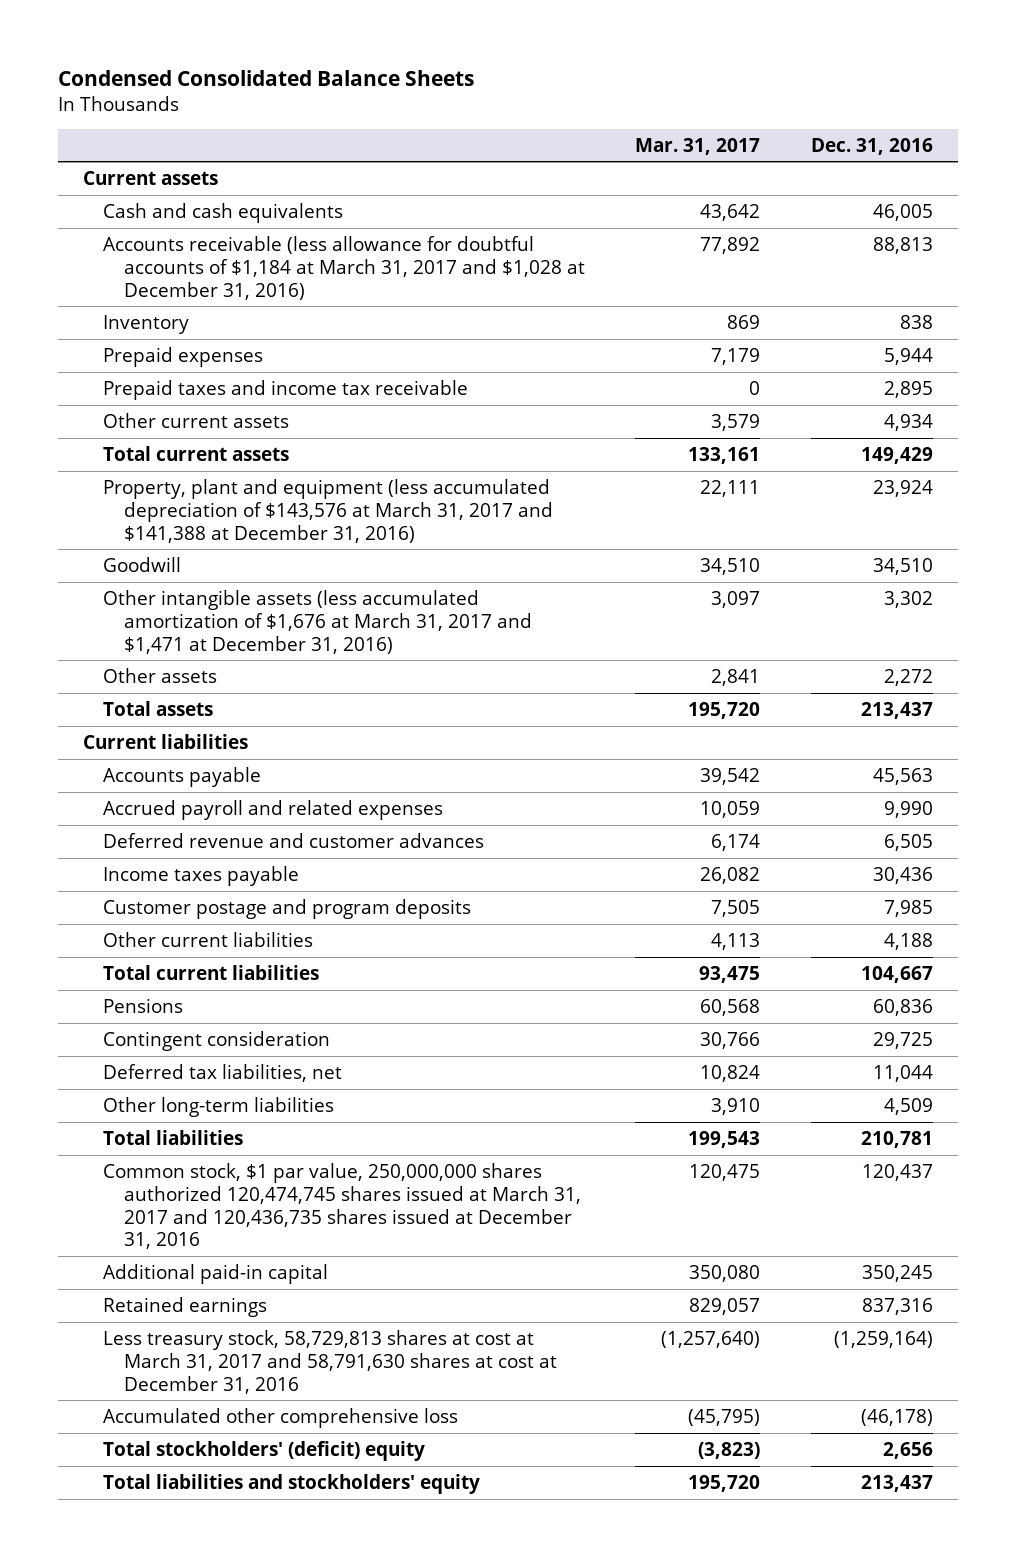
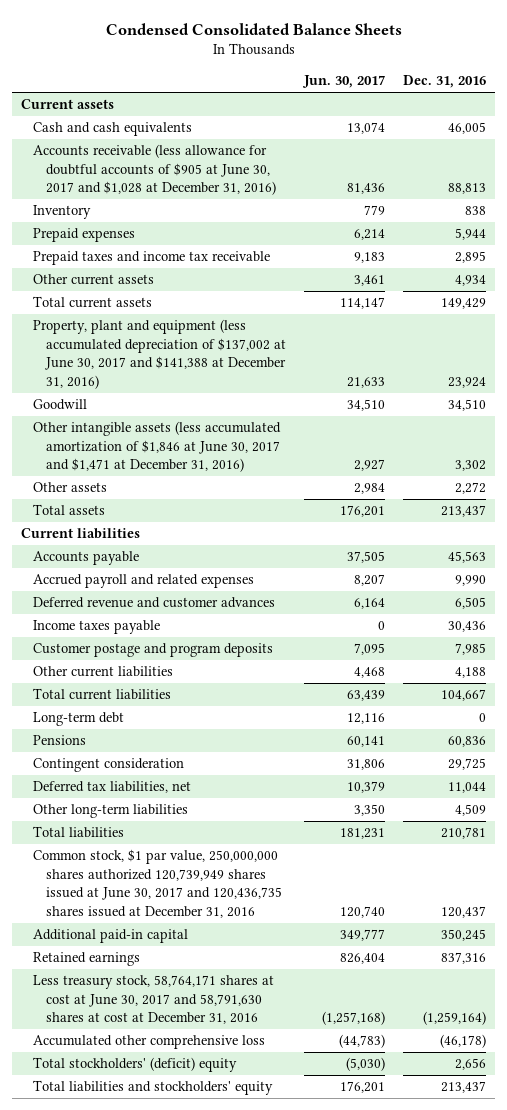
- | Mar. 31, 2017 | Dec. 31, 2016
+ | Jun. 30, 2017 | Dec. 31, 2016
- Accounts receivable (less allowance for doubtful accounts of $1,184 at March 31, 2017 and $1,028 at December 31, 2016) | 77,892 | 88,813
+ Accounts receivable (less allowance for doubtful accounts of $905 at June 30, 2017 and $1,028 at December 31, 2016) | 81,436 | 88,813
- Property, plant and equipment (less accumulated depreciation of $143,576 at March 31, 2017 and $141,388 at December 31, 2016) | 22,111 | 23,924
+ Property, plant and equipment (less accumulated depreciation of $137,002 at June 30, 2017 and $141,388 at December 31, 2016) | 21,633 | 23,924
- Other intangible assets (less accumulated amortization of $1,676 at March 31, 2017 and $1,471 at December 31, 2016) | 3,097 | 3,302
+ Other intangible assets (less accumulated amortization of $1,846 at June 30, 2017 and $1,471 at December 31, 2016) | 2,927 | 3,302
+ Long-term debt | 12,116 | 0
- Common stock, $1 par value, 250,000,000 shares authorized 120,474,745 shares issued at March 31, 2017 and 120,436,735 shares issued at December 31, 2016 | 120,475 | 120,437
+ Common stock, $1 par value, 250,000,000 shares authorized 120,739,949 shares issued at June 30, 2017 and 120,436,735 shares issued at December 31, 2016 | 120,740 | 120,437
- Less treasury stock, 58,729,813 shares at cost at March 31, 2017 and 58,791,630 shares at cost at December 31, 2016 | (1,257,640) | (1,259,164)
+ Less treasury stock, 58,764,171 shares at cost at June 30, 2017 and 58,791,630 shares at cost at December 31, 2016 | (1,257,168) | (1,259,164)

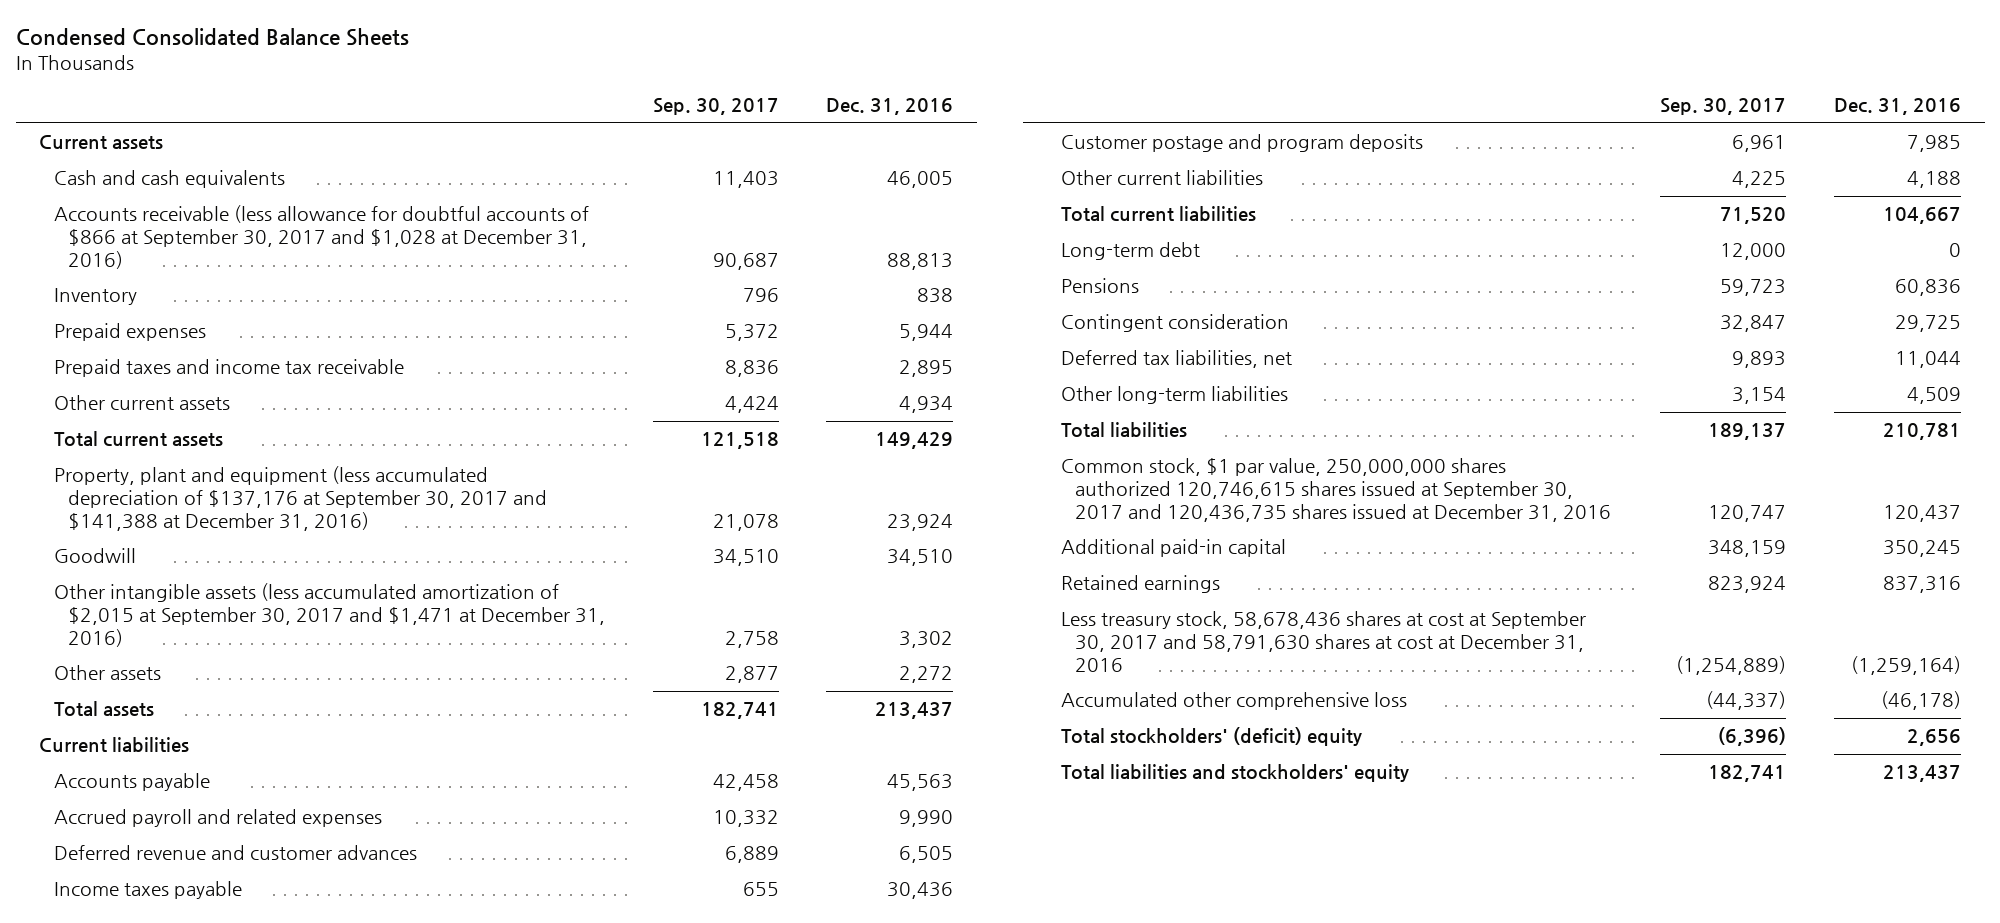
- | Jun. 30, 2017 | Dec. 31, 2016
+ | Sep. 30, 2017 | Dec. 31, 2016
- Accounts receivable (less allowance for doubtful accounts of $905 at June 30, 2017 and $1,028 at December 31, 2016) | 81,436 | 88,813
+ Accounts receivable (less allowance for doubtful accounts of $866 at September 30, 2017 and $1,028 at December 31, 2016) | 90,687 | 88,813
- Property, plant and equipment (less accumulated depreciation of $137,002 at June 30, 2017 and $141,388 at December 31, 2016) | 21,633 | 23,924
+ Property, plant and equipment (less accumulated depreciation of $137,176 at September 30, 2017 and $141,388 at December 31, 2016) | 21,078 | 23,924
- Other intangible assets (less accumulated amortization of $1,846 at June 30, 2017 and $1,471 at December 31, 2016) | 2,927 | 3,302
+ Other intangible assets (less accumulated amortization of $2,015 at September 30, 2017 and $1,471 at December 31, 2016) | 2,758 | 3,302
- Common stock, $1 par value, 250,000,000 shares authorized 120,739,949 shares issued at June 30, 2017 and 120,436,735 shares issued at December 31, 2016 | 120,740 | 120,437
+ Common stock, $1 par value, 250,000,000 shares authorized 120,746,615 shares issued at September 30, 2017 and 120,436,735 shares issued at December 31, 2016 | 120,747 | 120,437
- Less treasury stock, 58,764,171 shares at cost at June 30, 2017 and 58,791,630 shares at cost at December 31, 2016 | (1,257,168) | (1,259,164)
+ Less treasury stock, 58,678,436 shares at cost at September 30, 2017 and 58,791,630 shares at cost at December 31, 2016 | (1,254,889) | (1,259,164)

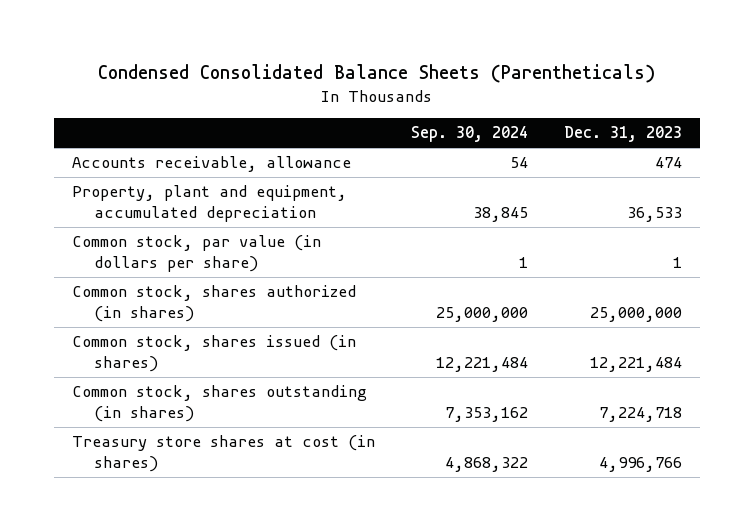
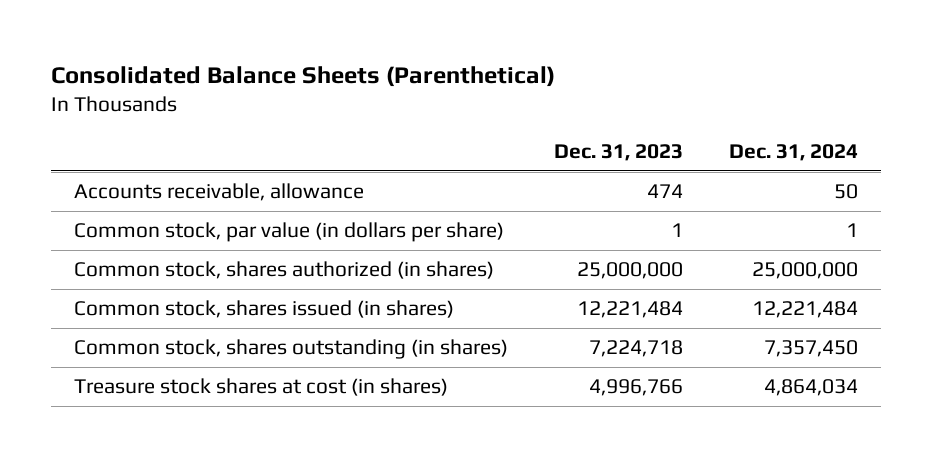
- Condensed Consolidated Balance Sheets (Parentheticals)
+ Consolidated Balance Sheets (Parenthetical)
- | Sep. 30, 2024 | Dec. 31, 2023
+ | Dec. 31, 2023 | Dec. 31, 2024
- Property, plant and equipment, accumulated depreciation | 38,845 | 36,533
- Treasury store shares at cost (in shares) | 4,868,322 | 4,996,766
+ Treasure stock shares at cost (in shares) | 4,996,766 | 4,864,034

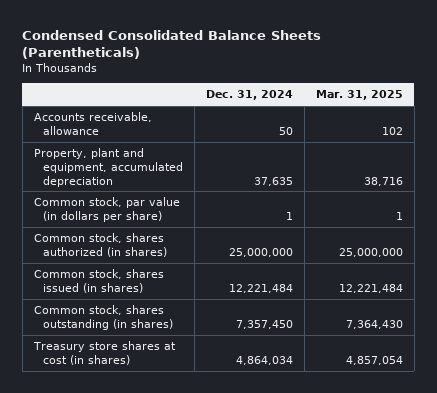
- Consolidated Balance Sheets (Parenthetical)
+ Condensed Consolidated Balance Sheets (Parentheticals)
- | Dec. 31, 2023 | Dec. 31, 2024
+ | Dec. 31, 2024 | Mar. 31, 2025
+ Property, plant and equipment, accumulated depreciation | 37,635 | 38,716
- Treasure stock shares at cost (in shares) | 4,996,766 | 4,864,034
+ Treasury store shares at cost (in shares) | 4,864,034 | 4,857,054

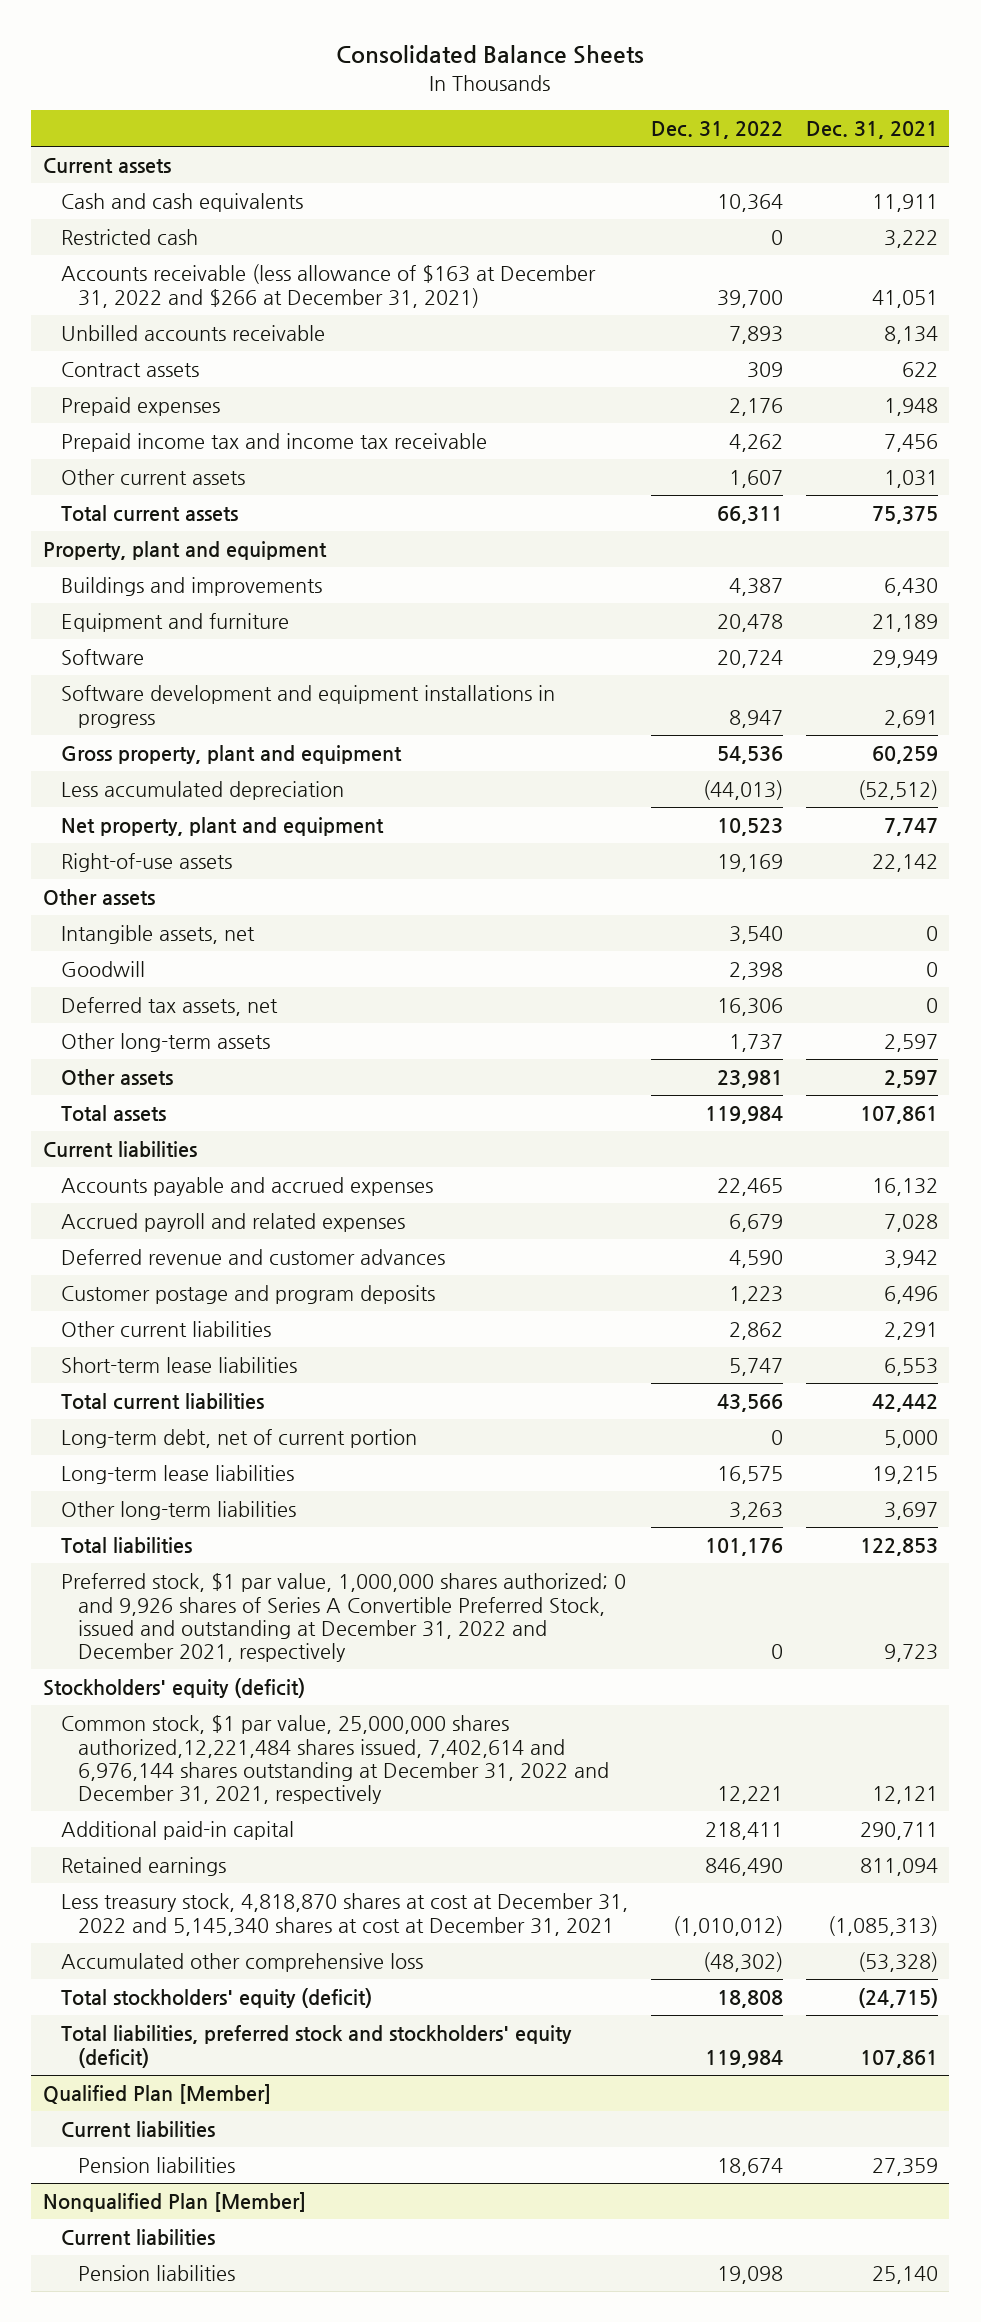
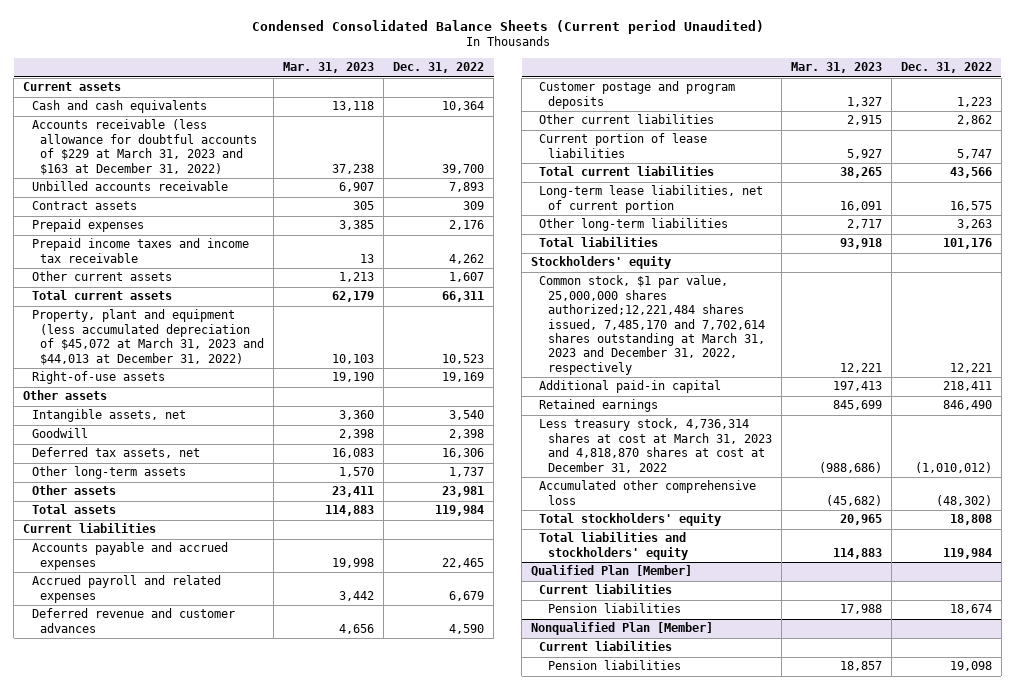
- Consolidated Balance Sheets
+ Condensed Consolidated Balance Sheets (Current period Unaudited)
- | Dec. 31, 2022 | Dec. 31, 2021
+ | Mar. 31, 2023 | Dec. 31, 2022
- Restricted cash | 0 | 3,222
- Accounts receivable (less allowance of $163 at December 31, 2022 and $266 at December 31, 2021) | 39,700 | 41,051
+ Accounts receivable (less allowance for doubtful accounts of $229 at March 31, 2023 and $163 at December 31, 2022) | 37,238 | 39,700
- Prepaid income tax and income tax receivable | 4,262 | 7,456
+ Prepaid income taxes and income tax receivable | 13 | 4,262
- Property, plant and equipment
- Buildings and improvements | 4,387 | 6,430
- Equipment and furniture | 20,478 | 21,189
- Software | 20,724 | 29,949
- Software development and equipment installations in progress | 8,947 | 2,691
- Gross property, plant and equipment | 54,536 | 60,259
- Less accumulated depreciation | (44,013) | (52,512)
- Net property, plant and equipment | 10,523 | 7,747
+ Property, plant and equipment (less accumulated depreciation of $45,072 at March 31, 2023 and $44,013 at December 31, 2022) | 10,103 | 10,523
- Short-term lease liabilities | 5,747 | 6,553
+ Current portion of lease liabilities | 5,927 | 5,747
- Long-term debt, net of current portion | 0 | 5,000
- Long-term lease liabilities | 16,575 | 19,215
+ Long-term lease liabilities, net of current portion | 16,091 | 16,575
- Preferred stock, $1 par value, 1,000,000 shares authorized; 0 and 9,926 shares of Series A Convertible Preferred Stock, issued and outstanding at December 31, 2022 and December 2021, respectively | 0 | 9,723
- Stockholders' equity (deficit)
- Common stock, $1 par value, 25,000,000 shares authorized,12,221,484 shares issued, 7,402,614 and 6,976,144 shares outstanding at December 31, 2022 and December 31, 2021, respectively | 12,221 | 12,121
+ Stockholders' equity
+ Common stock, $1 par value, 25,000,000 shares authorized;12,221,484 shares issued, 7,485,170 and 7,702,614 shares outstanding at March 31, 2023 and December 31, 2022, respectively | 12,221 | 12,221
- Less treasury stock, 4,818,870 shares at cost at December 31, 2022 and 5,145,340 shares at cost at December 31, 2021 | (1,010,012) | (1,085,313)
+ Less treasury stock, 4,736,314 shares at cost at March 31, 2023 and 4,818,870 shares at cost at December 31, 2022 | (988,686) | (1,010,012)
- Total stockholders' equity (deficit) | 18,808 | (24,715)
- Total liabilities, preferred stock and stockholders' equity (deficit) | 119,984 | 107,861
+ Total stockholders' equity | 20,965 | 18,808
+ Total liabilities and stockholders' equity | 114,883 | 119,984

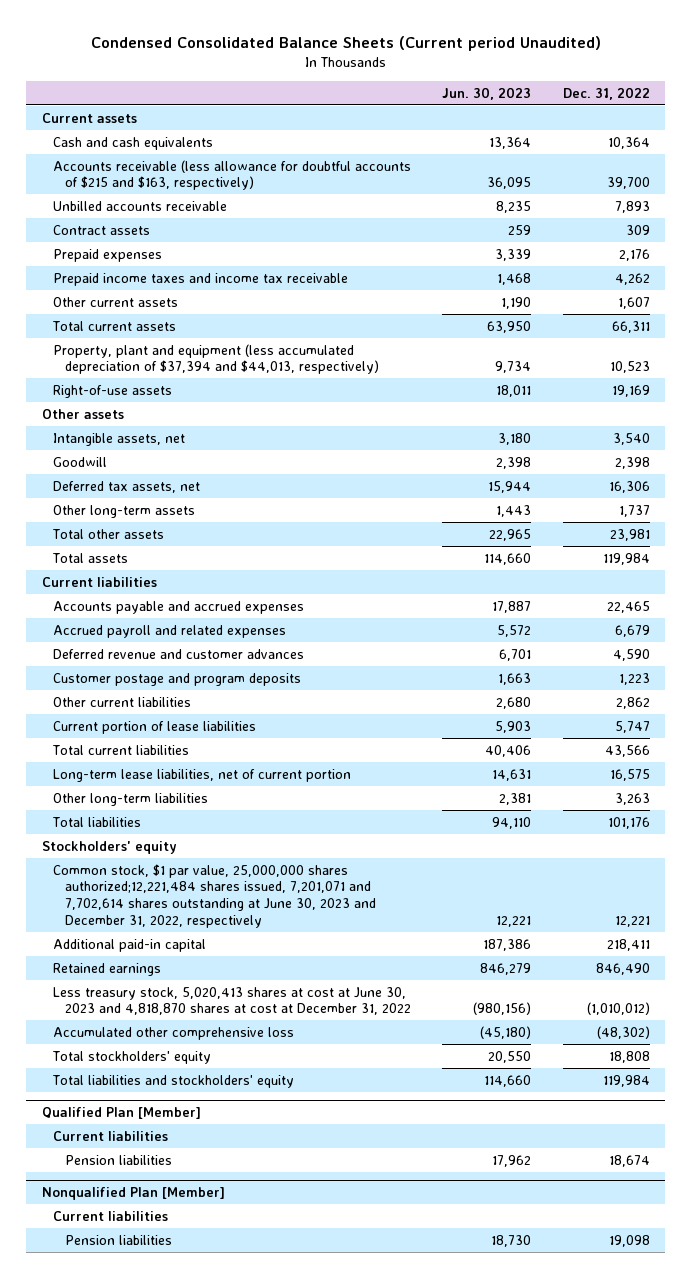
- | Mar. 31, 2023 | Dec. 31, 2022
+ | Jun. 30, 2023 | Dec. 31, 2022
- Accounts receivable (less allowance for doubtful accounts of $229 at March 31, 2023 and $163 at December 31, 2022) | 37,238 | 39,700
+ Accounts receivable (less allowance for doubtful accounts of $215 and $163, respectively) | 36,095 | 39,700
- Property, plant and equipment (less accumulated depreciation of $45,072 at March 31, 2023 and $44,013 at December 31, 2022) | 10,103 | 10,523
+ Property, plant and equipment (less accumulated depreciation of $37,394 and $44,013, respectively) | 9,734 | 10,523
- Other assets | 23,411 | 23,981
+ Total other assets | 22,965 | 23,981
- Common stock, $1 par value, 25,000,000 shares authorized;12,221,484 shares issued, 7,485,170 and 7,702,614 shares outstanding at March 31, 2023 and December 31, 2022, respectively | 12,221 | 12,221
+ Common stock, $1 par value, 25,000,000 shares authorized;12,221,484 shares issued, 7,201,071 and 7,702,614 shares outstanding at June 30, 2023 and December 31, 2022, respectively | 12,221 | 12,221
- Less treasury stock, 4,736,314 shares at cost at March 31, 2023 and 4,818,870 shares at cost at December 31, 2022 | (988,686) | (1,010,012)
+ Less treasury stock, 5,020,413 shares at cost at June 30, 2023 and 4,818,870 shares at cost at December 31, 2022 | (980,156) | (1,010,012)

